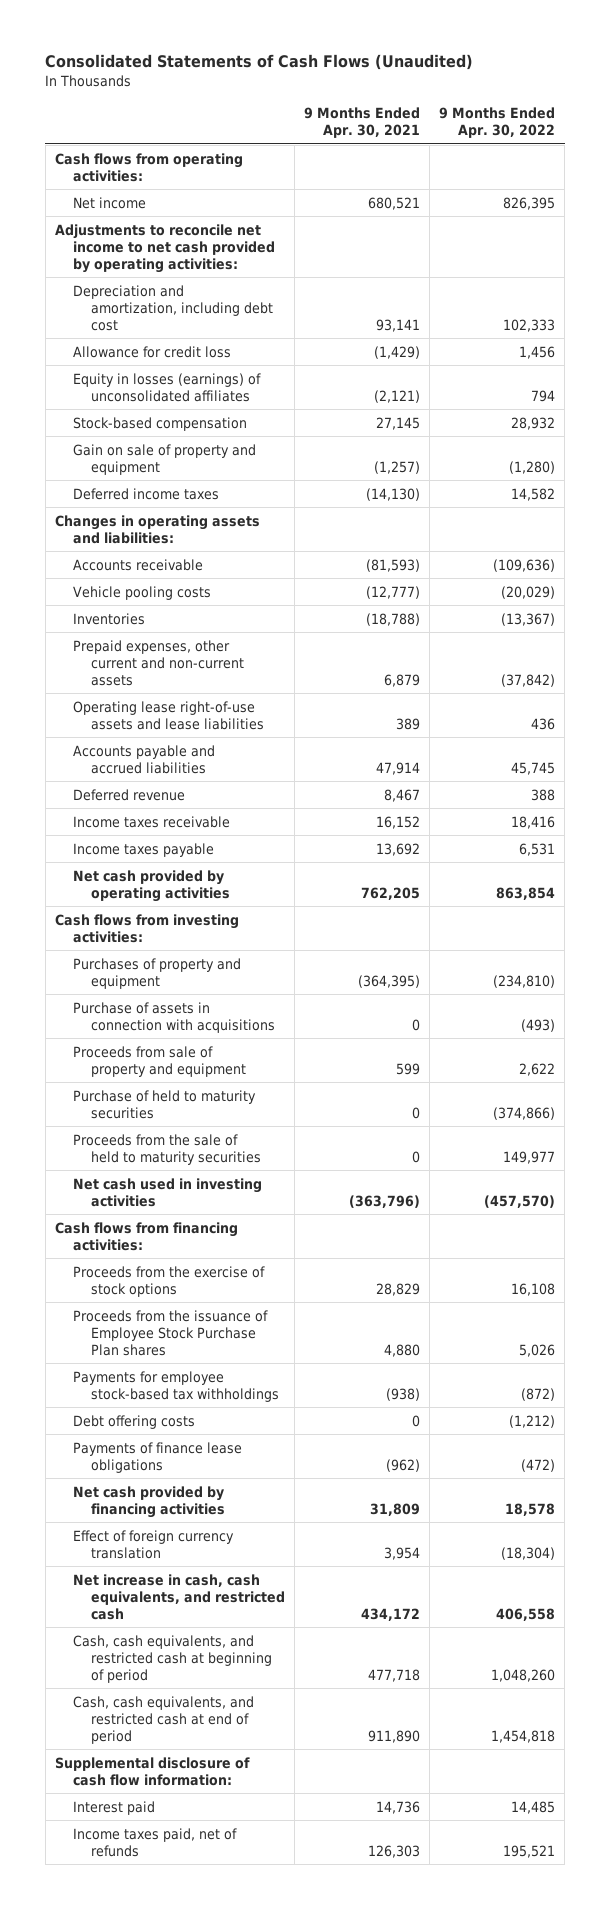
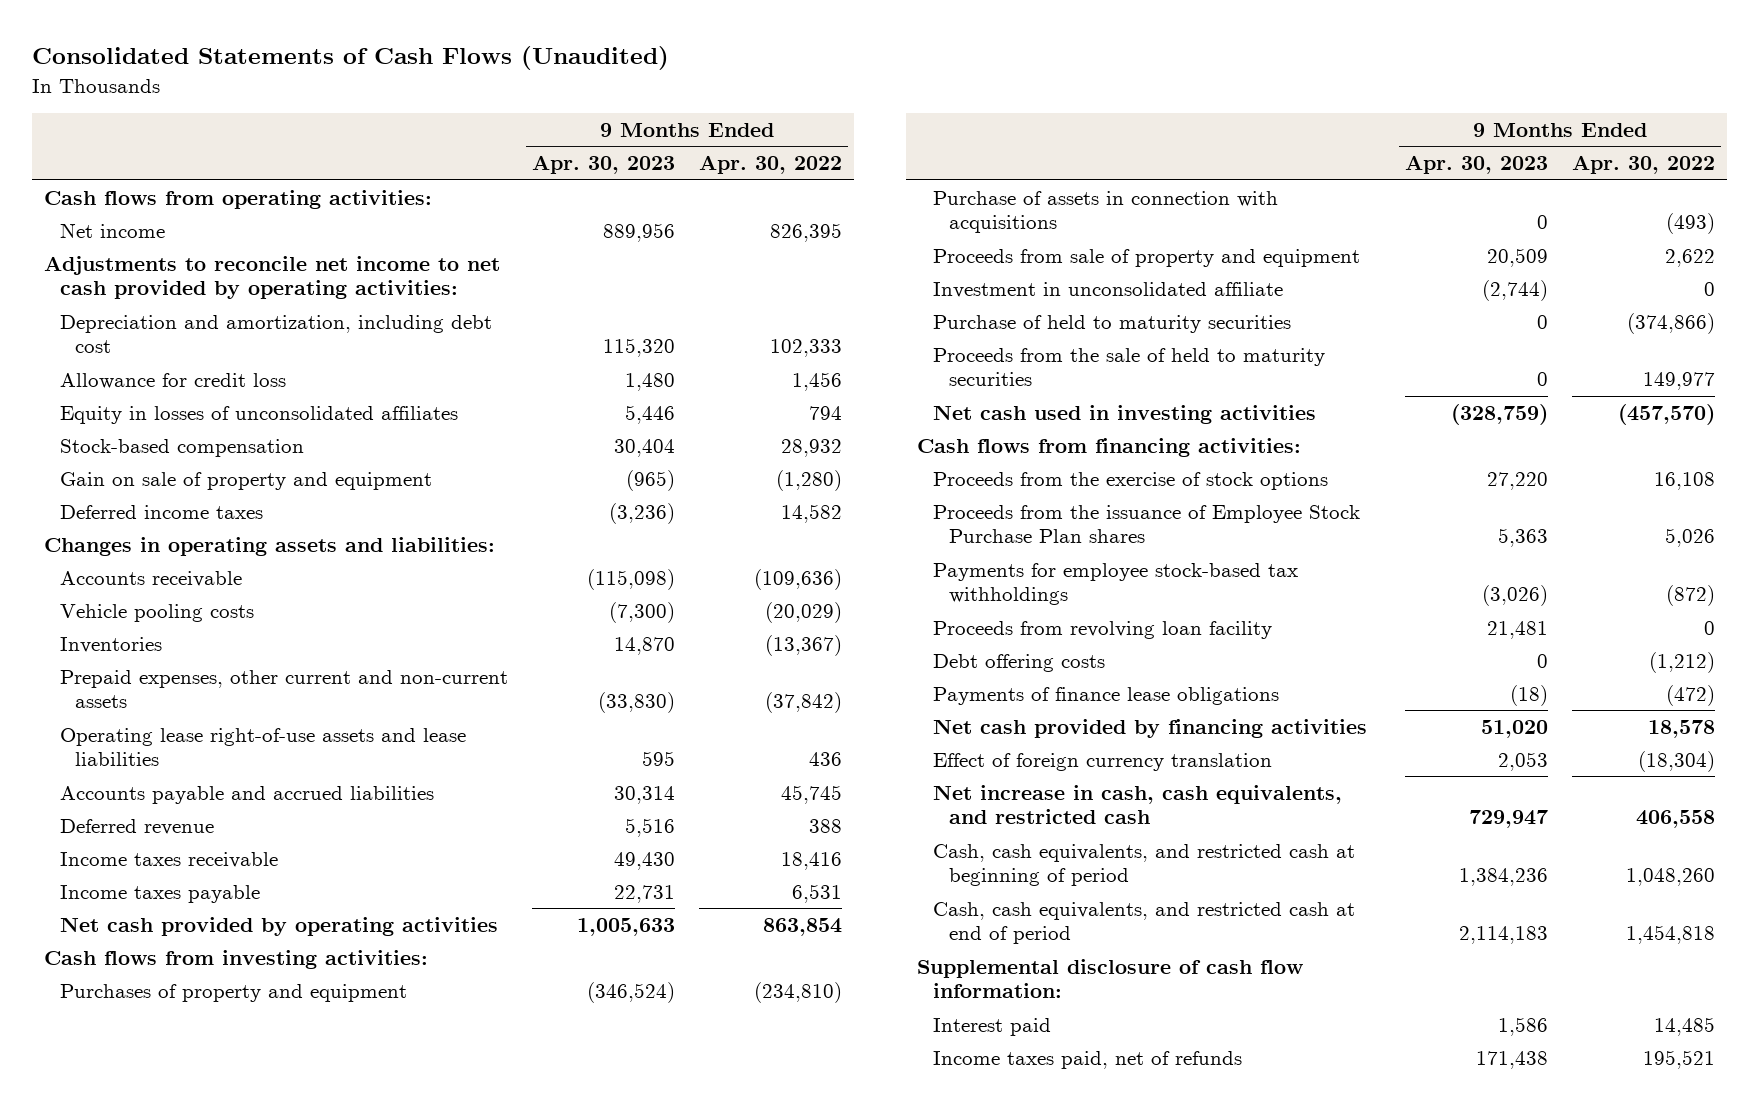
- | 9 Months Ended Apr. 30, 2021 | 9 Months Ended Apr. 30, 2022
+ | 9 Months Ended Apr. 30, 2023 | 9 Months Ended Apr. 30, 2022
- Equity in losses (earnings) of unconsolidated affiliates | (2,121) | 794
+ Equity in losses of unconsolidated affiliates | 5,446 | 794
+ Investment in unconsolidated affiliate | (2,744) | 0
+ Proceeds from revolving loan facility | 21,481 | 0

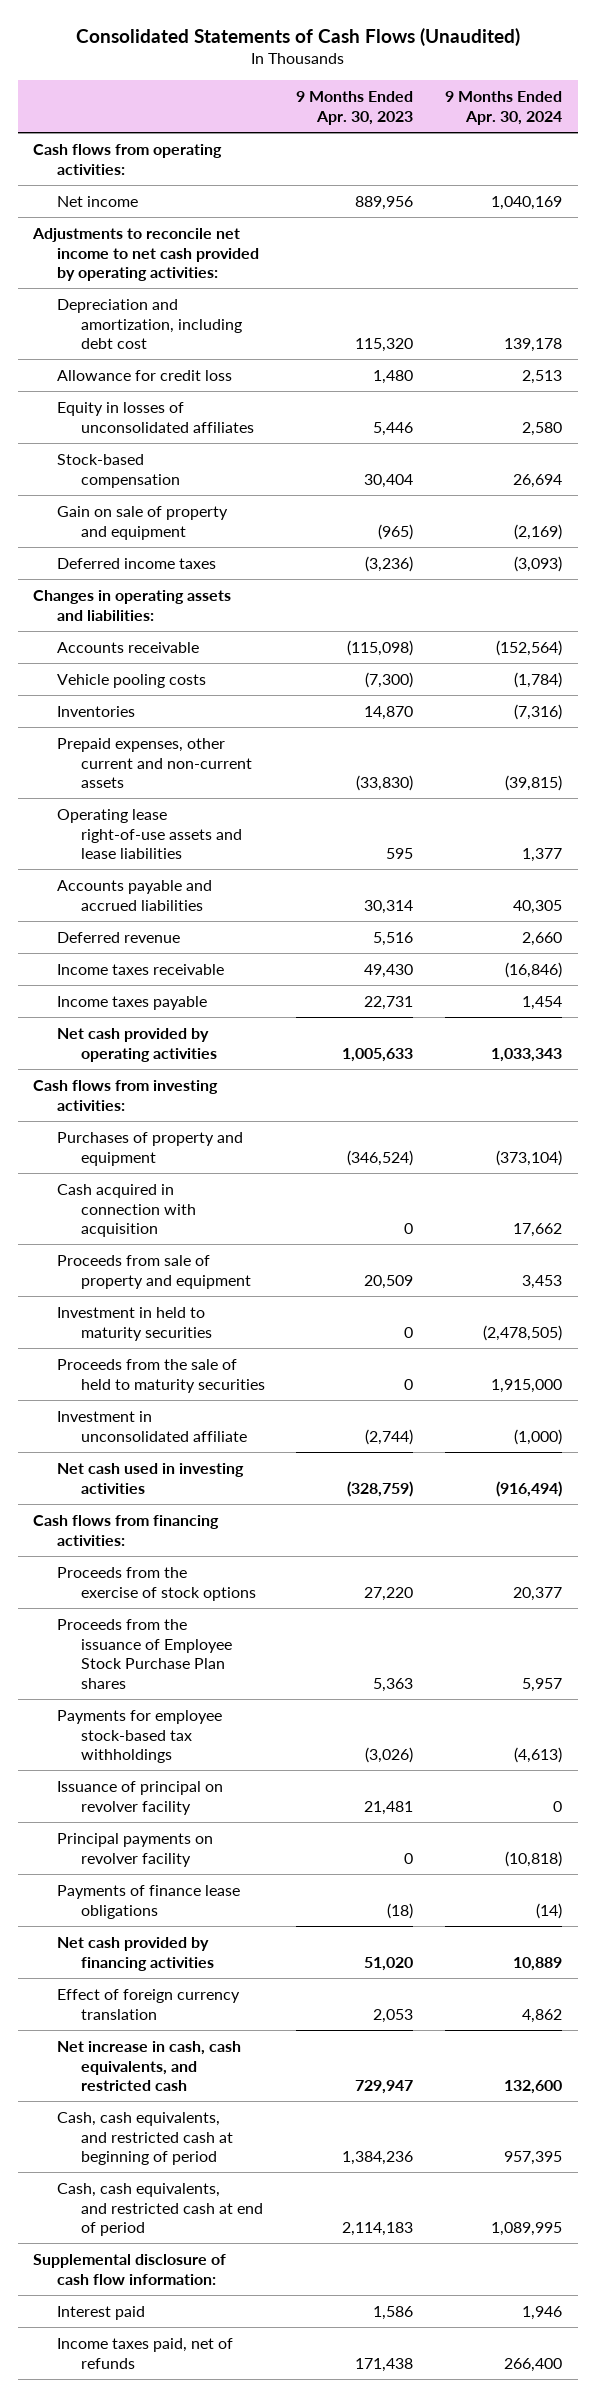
- | 9 Months Ended Apr. 30, 2023 | 9 Months Ended Apr. 30, 2022
+ | 9 Months Ended Apr. 30, 2023 | 9 Months Ended Apr. 30, 2024
- Purchase of assets in connection with acquisitions | 0 | (493)
+ Cash acquired in connection with acquisition | 0 | 17,662
- Purchase of held to maturity securities | 0 | (374,866)
+ Investment in held to maturity securities | 0 | (2,478,505)
moved down: Investment in unconsolidated affiliate | (2,744) | (1,000)
- Proceeds from revolving loan facility | 21,481 | 0
- Debt offering costs | 0 | (1,212)
+ Issuance of principal on revolver facility | 21,481 | 0
+ Principal payments on revolver facility | 0 | (10,818)

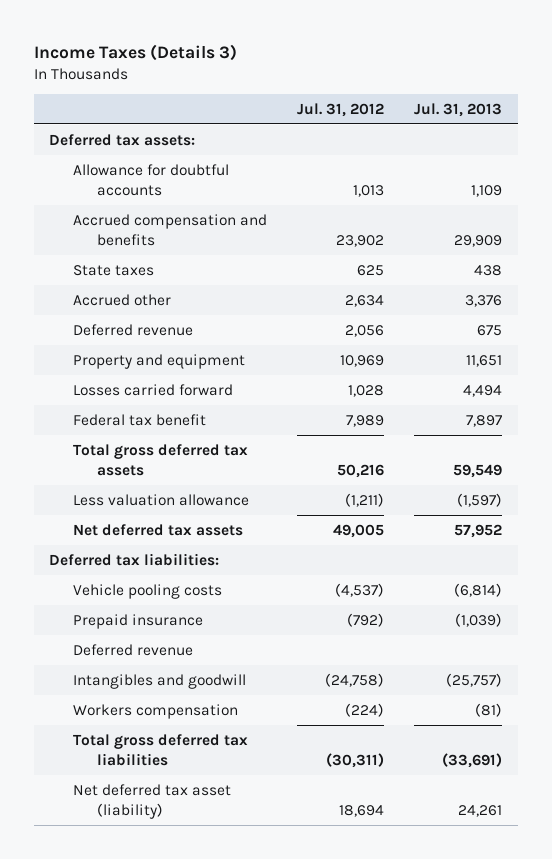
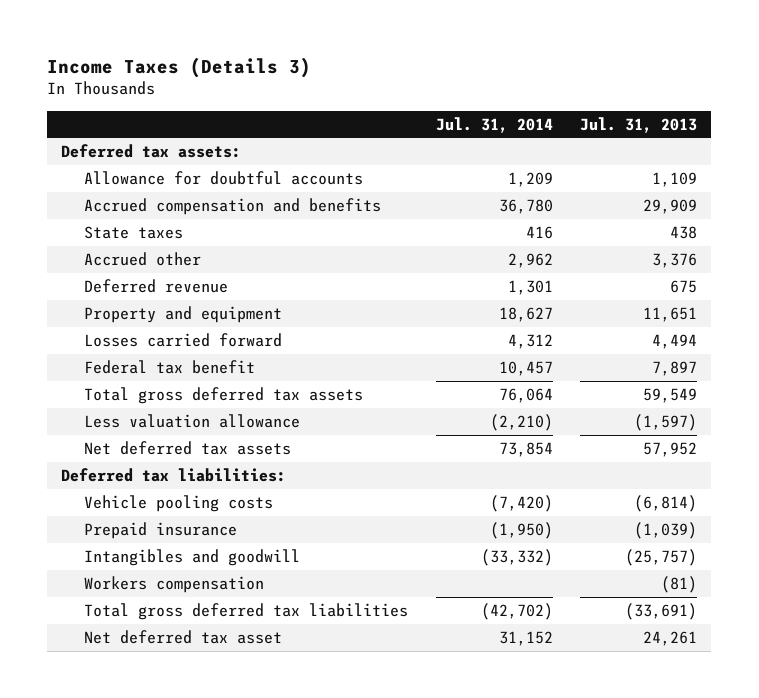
- | Jul. 31, 2012 | Jul. 31, 2013
+ | Jul. 31, 2014 | Jul. 31, 2013
- Deferred revenue
- Net deferred tax asset (liability) | 18,694 | 24,261
+ Net deferred tax asset | 31,152 | 24,261

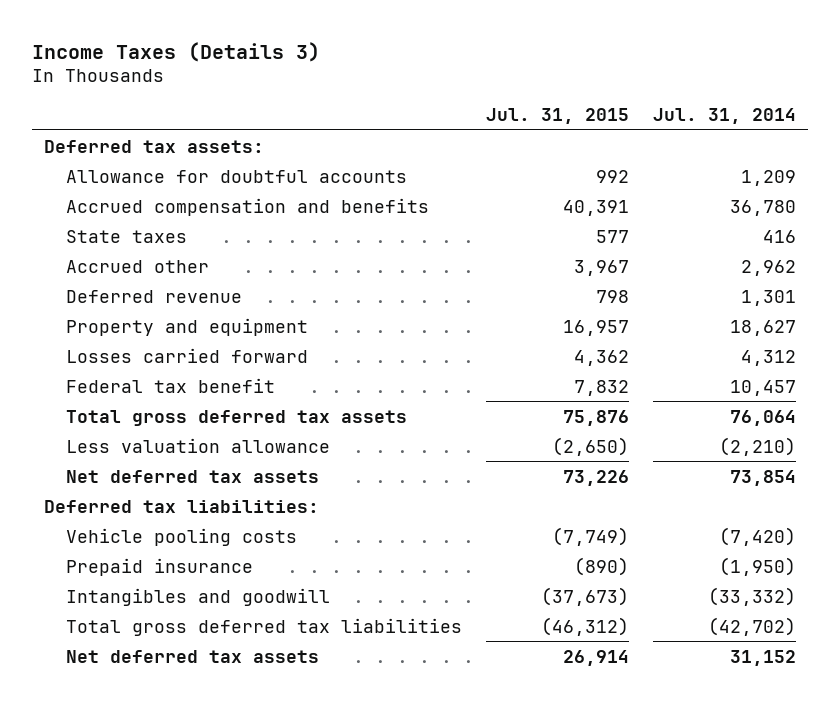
- | Jul. 31, 2014 | Jul. 31, 2013
+ | Jul. 31, 2015 | Jul. 31, 2014
- Workers compensation | | (81)
- Net deferred tax asset | 31,152 | 24,261
+ Net deferred tax assets | 26,914 | 31,152

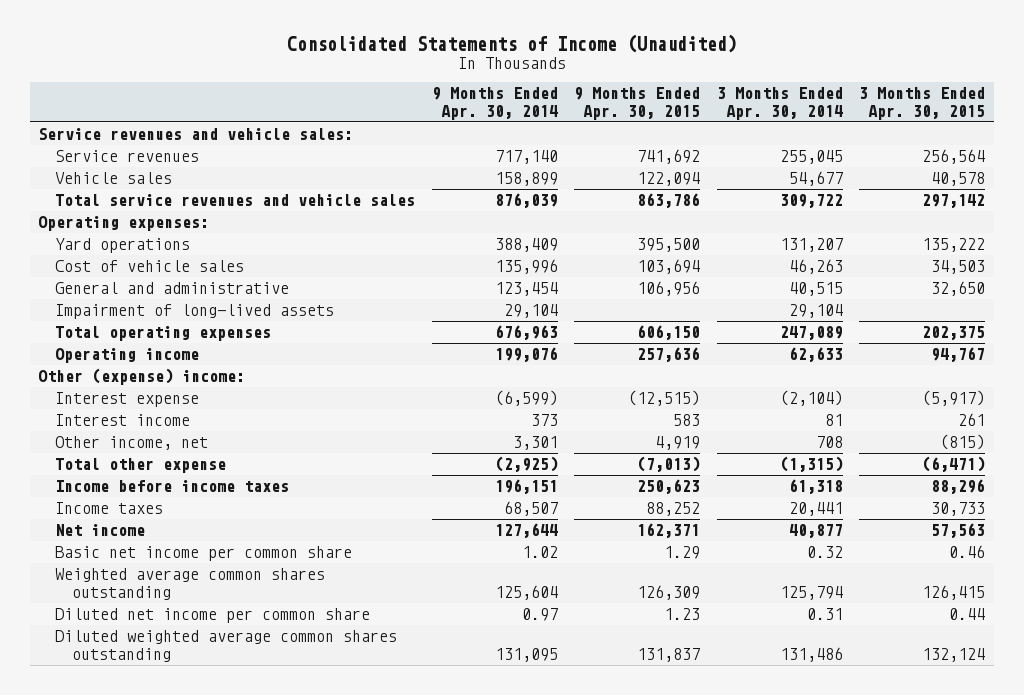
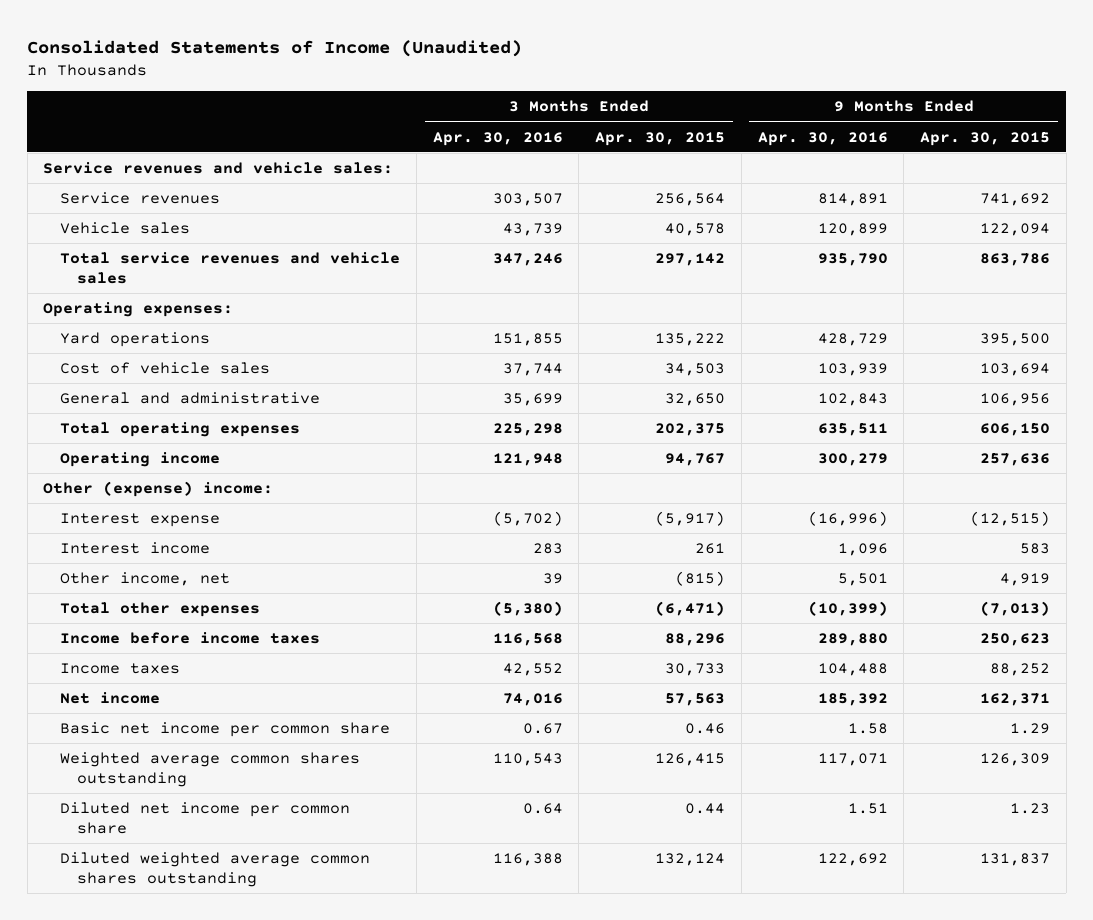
- | 9 Months Ended Apr. 30, 2014 | 9 Months Ended Apr. 30, 2015 | 3 Months Ended Apr. 30, 2014 | 3 Months Ended Apr. 30, 2015
+ | 3 Months Ended Apr. 30, 2016 | 3 Months Ended Apr. 30, 2015 | 9 Months Ended Apr. 30, 2016 | 9 Months Ended Apr. 30, 2015
- Impairment of long-lived assets | 29,104 | | 29,104 |
- Total other expense | (2,925) | (7,013) | (1,315) | (6,471)
+ Total other expenses | (5,380) | (6,471) | (10,399) | (7,013)

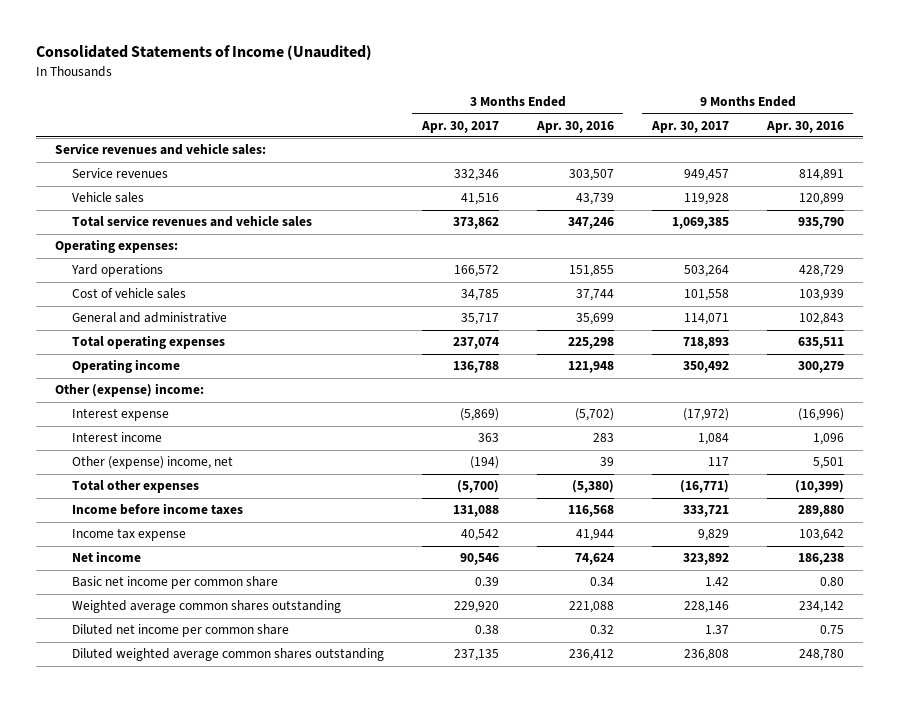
- | 3 Months Ended Apr. 30, 2016 | 3 Months Ended Apr. 30, 2015 | 9 Months Ended Apr. 30, 2016 | 9 Months Ended Apr. 30, 2015
+ | 3 Months Ended Apr. 30, 2017 | 3 Months Ended Apr. 30, 2016 | 9 Months Ended Apr. 30, 2017 | 9 Months Ended Apr. 30, 2016
- Other income, net | 39 | (815) | 5,501 | 4,919
+ Other (expense) income, net | (194) | 39 | 117 | 5,501
- Income taxes | 42,552 | 30,733 | 104,488 | 88,252
- Net income | 74,016 | 57,563 | 185,392 | 162,371
- Basic net income per common share | 0.67 | 0.46 | 1.58 | 1.29
- Weighted average common shares outstanding | 110,543 | 126,415 | 117,071 | 126,309
- Diluted net income per common share | 0.64 | 0.44 | 1.51 | 1.23
- Diluted weighted average common shares outstanding | 116,388 | 132,124 | 122,692 | 131,837
+ Income tax expense | 40,542 | 41,944 | 9,829 | 103,642
+ Net income | 90,546 | 74,624 | 323,892 | 186,238
+ Basic net income per common share | 0.39 | 0.34 | 1.42 | 0.80
+ Weighted average common shares outstanding | 229,920 | 221,088 | 228,146 | 234,142
+ Diluted net income per common share | 0.38 | 0.32 | 1.37 | 0.75
+ Diluted weighted average common shares outstanding | 237,135 | 236,412 | 236,808 | 248,780

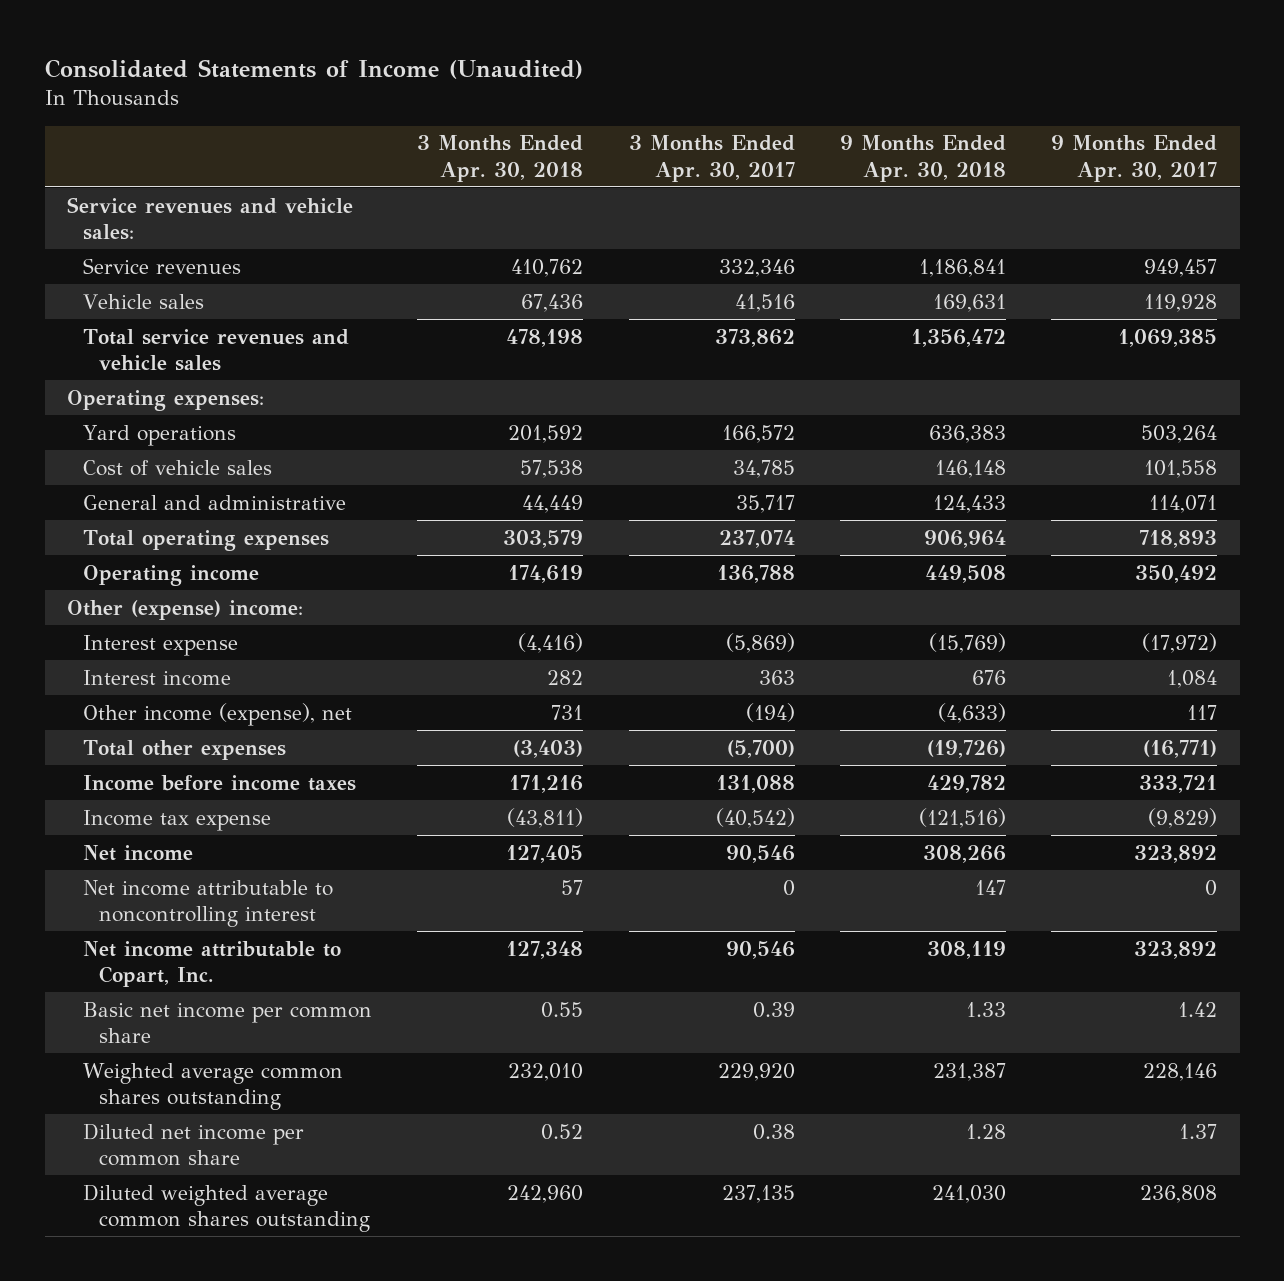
- | 3 Months Ended Apr. 30, 2017 | 3 Months Ended Apr. 30, 2016 | 9 Months Ended Apr. 30, 2017 | 9 Months Ended Apr. 30, 2016
+ | 3 Months Ended Apr. 30, 2018 | 3 Months Ended Apr. 30, 2017 | 9 Months Ended Apr. 30, 2018 | 9 Months Ended Apr. 30, 2017
- Other (expense) income, net | (194) | 39 | 117 | 5,501
+ Other income (expense), net | 731 | (194) | (4,633) | 117
- Income tax expense | 40,542 | 41,944 | 9,829 | 103,642
+ Income tax expense | (43,811) | (40,542) | (121,516) | (9,829)
+ Net income attributable to noncontrolling interest | 57 | 0 | 147 | 0
+ Net income attributable to Copart, Inc. | 127,348 | 90,546 | 308,119 | 323,892

